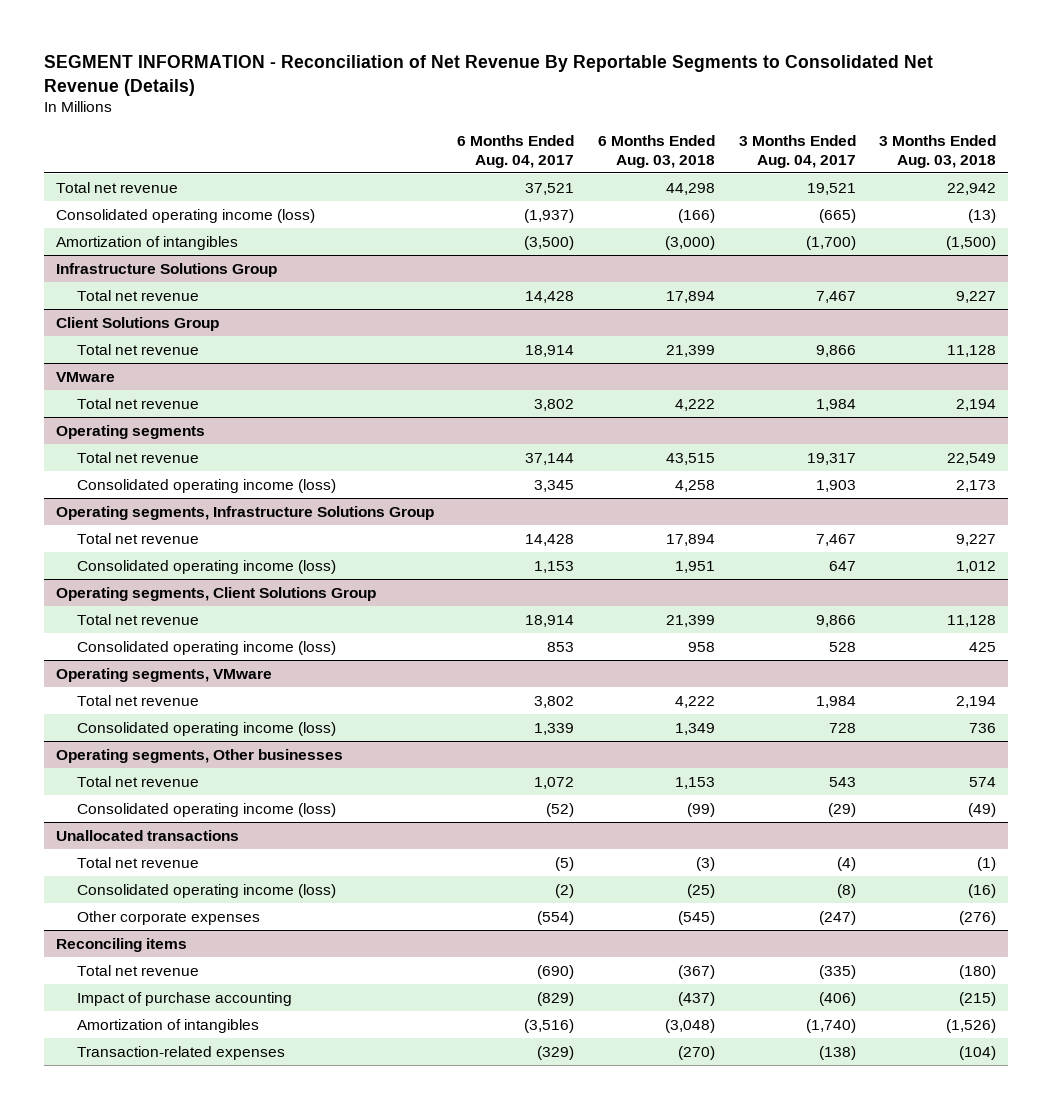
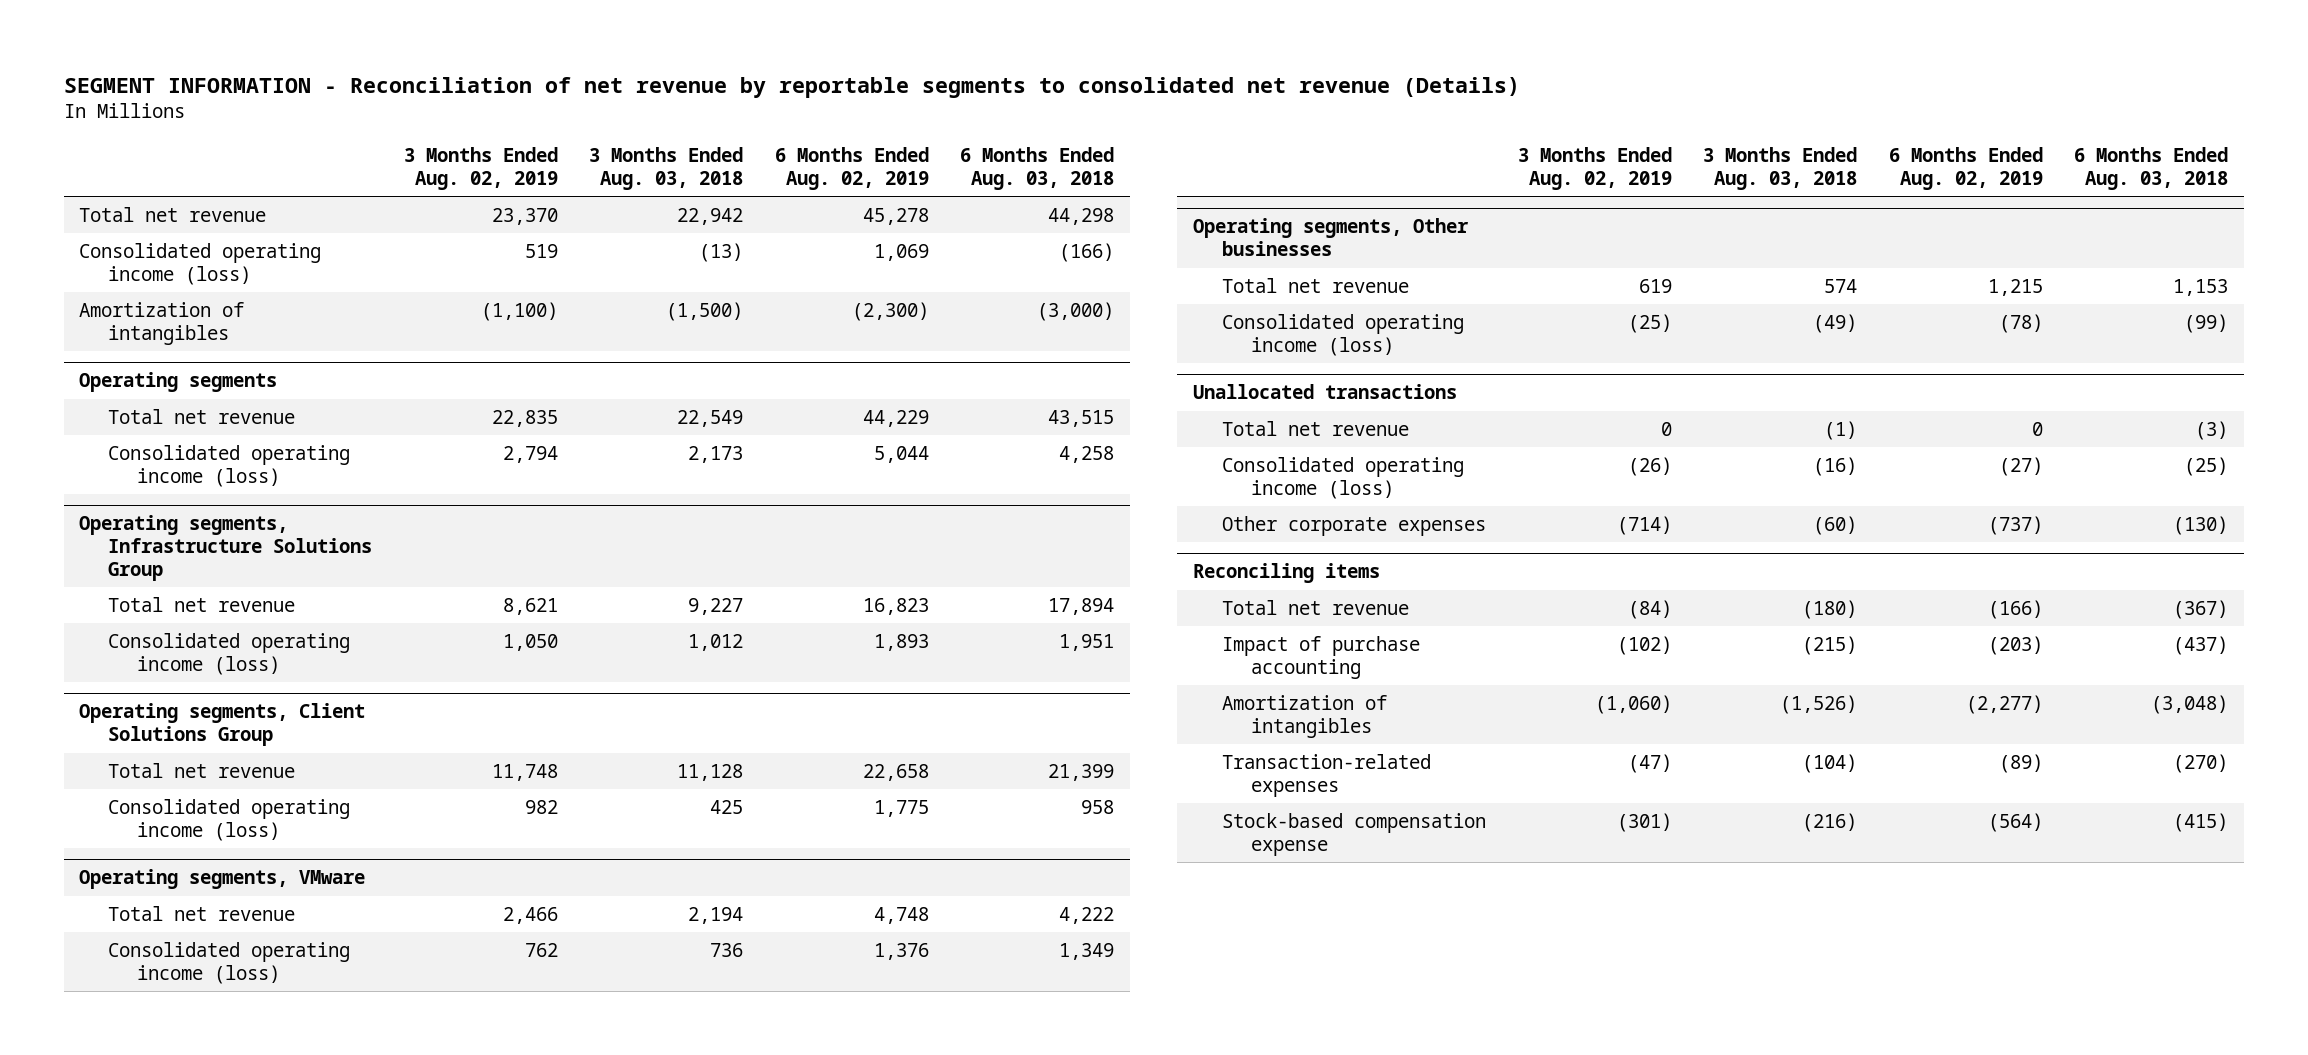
- SEGMENT INFORMATION - Reconciliation of Net Revenue By Reportable Segments to Consolidated Net Revenue (Details)
+ SEGMENT INFORMATION - Reconciliation of net revenue by reportable segments to consolidated net revenue (Details)
- | 6 Months Ended Aug. 04, 2017 | 6 Months Ended Aug. 03, 2018 | 3 Months Ended Aug. 04, 2017 | 3 Months Ended Aug. 03, 2018
+ | 3 Months Ended Aug. 02, 2019 | 3 Months Ended Aug. 03, 2018 | 6 Months Ended Aug. 02, 2019 | 6 Months Ended Aug. 03, 2018
- Infrastructure Solutions Group
- Total net revenue | 14,428 | 17,894 | 7,467 | 9,227
- Client Solutions Group
- Total net revenue | 18,914 | 21,399 | 9,866 | 11,128
- VMware
- Total net revenue | 3,802 | 4,222 | 1,984 | 2,194
@ Unallocated transactions
- Other corporate expenses | (554) | (545) | (247) | (276)
+ Other corporate expenses | (714) | (60) | (737) | (130)
@ Reconciling items
+ Stock-based compensation expense | (301) | (216) | (564) | (415)

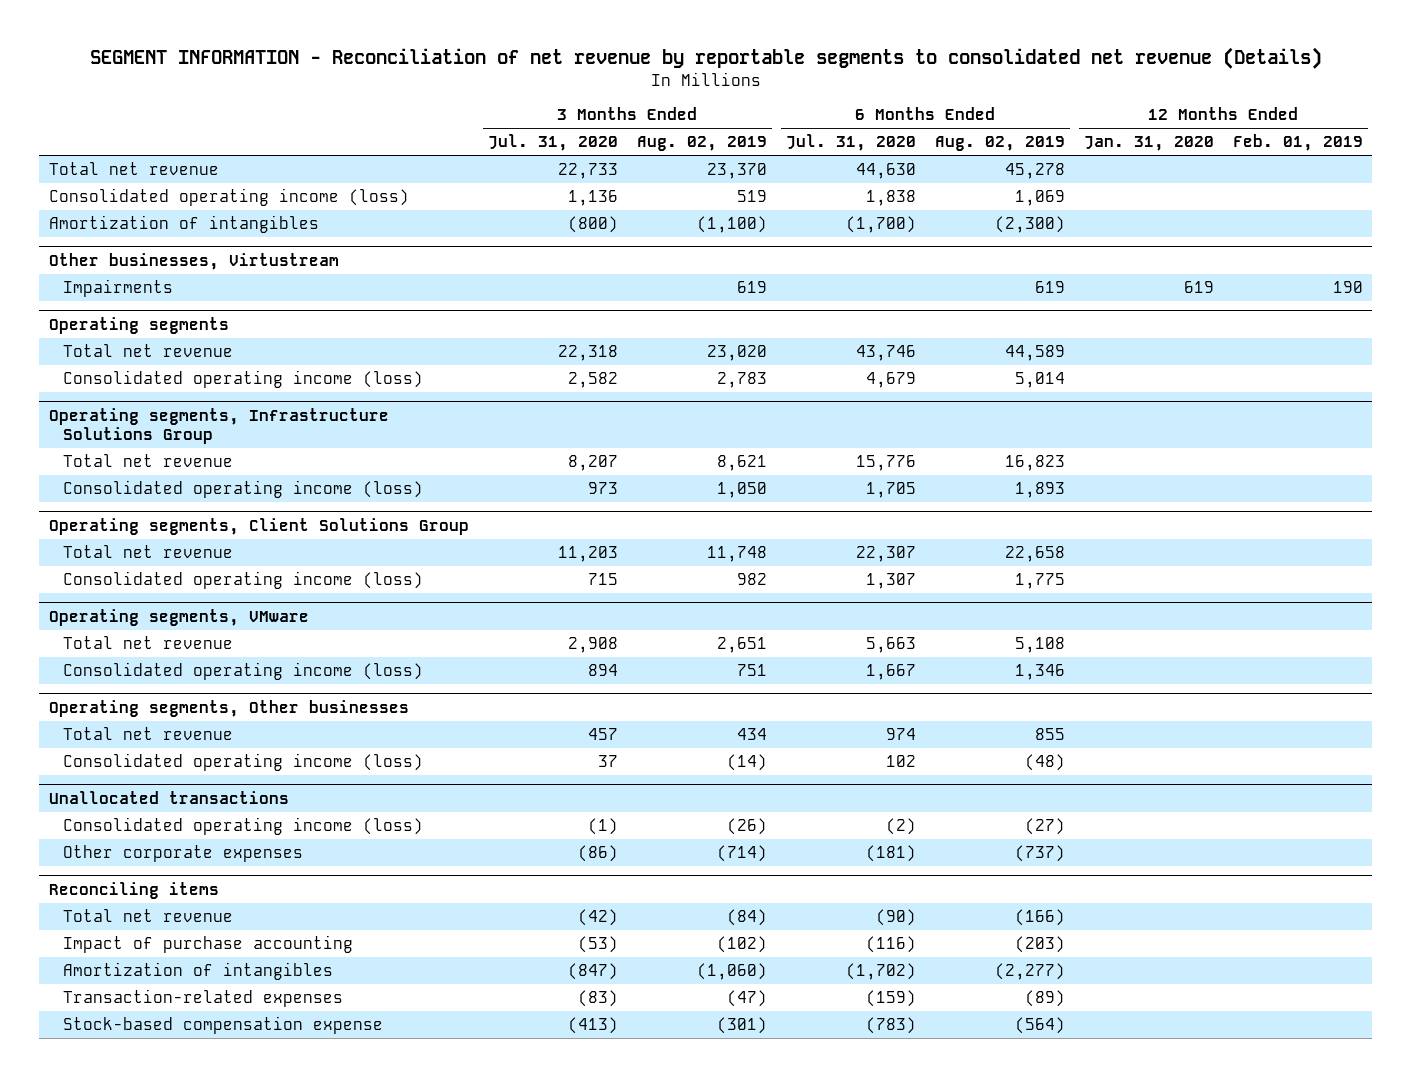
- | 3 Months Ended Aug. 02, 2019 | 3 Months Ended Aug. 03, 2018 | 6 Months Ended Aug. 02, 2019 | 6 Months Ended Aug. 03, 2018
+ | 3 Months Ended Jul. 31, 2020 | 3 Months Ended Aug. 02, 2019 | 6 Months Ended Jul. 31, 2020 | 6 Months Ended Aug. 02, 2019 | 12 Months Ended Jan. 31, 2020 | 12 Months Ended Feb. 01, 2019
+ Other businesses, Virtustream
+ Impairments | | 619 | | 619 | 619 | 190
@ Operating segments
- Total net revenue | 22,835 | 22,549 | 44,229 | 43,515
- Consolidated operating income (loss) | 2,794 | 2,173 | 5,044 | 4,258
+ Total net revenue | 22,318 | 23,020 | 43,746 | 44,589 | |
+ Consolidated operating income (loss) | 2,582 | 2,783 | 4,679 | 5,014 | |
@ Operating segments, VMware
- Total net revenue | 2,466 | 2,194 | 4,748 | 4,222
- Consolidated operating income (loss) | 762 | 736 | 1,376 | 1,349
+ Total net revenue | 2,908 | 2,651 | 5,663 | 5,108 | |
+ Consolidated operating income (loss) | 894 | 751 | 1,667 | 1,346 | |
@ Operating segments, Other businesses
- Total net revenue | 619 | 574 | 1,215 | 1,153
- Consolidated operating income (loss) | (25) | (49) | (78) | (99)
+ Total net revenue | 457 | 434 | 974 | 855 | |
+ Consolidated operating income (loss) | 37 | (14) | 102 | (48) | |
@ Unallocated transactions
- Total net revenue | 0 | (1) | 0 | (3)

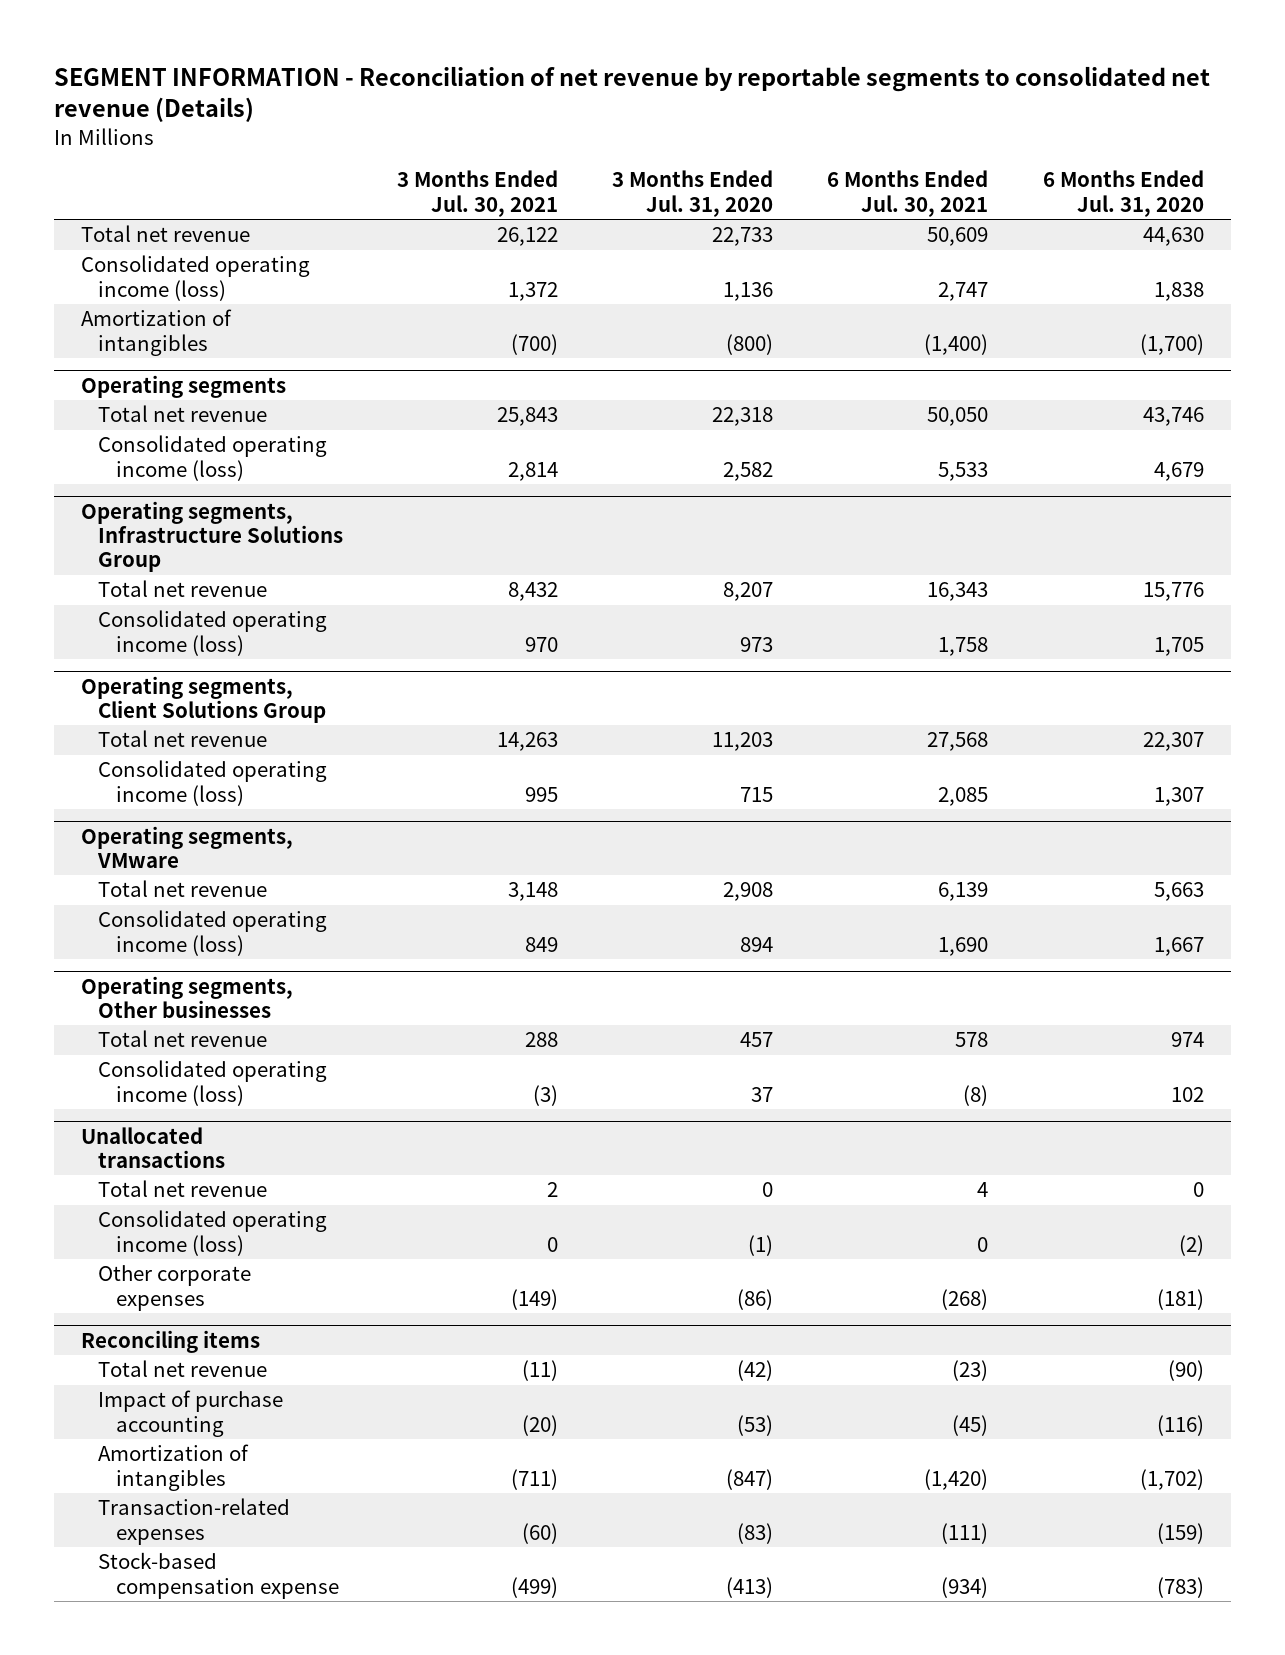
- | 3 Months Ended Jul. 31, 2020 | 3 Months Ended Aug. 02, 2019 | 6 Months Ended Jul. 31, 2020 | 6 Months Ended Aug. 02, 2019 | 12 Months Ended Jan. 31, 2020 | 12 Months Ended Feb. 01, 2019
+ | 3 Months Ended Jul. 30, 2021 | 3 Months Ended Jul. 31, 2020 | 6 Months Ended Jul. 30, 2021 | 6 Months Ended Jul. 31, 2020
- Other businesses, Virtustream
- Impairments | | 619 | | 619 | 619 | 190
@ Unallocated transactions
+ Total net revenue | 2 | 0 | 4 | 0

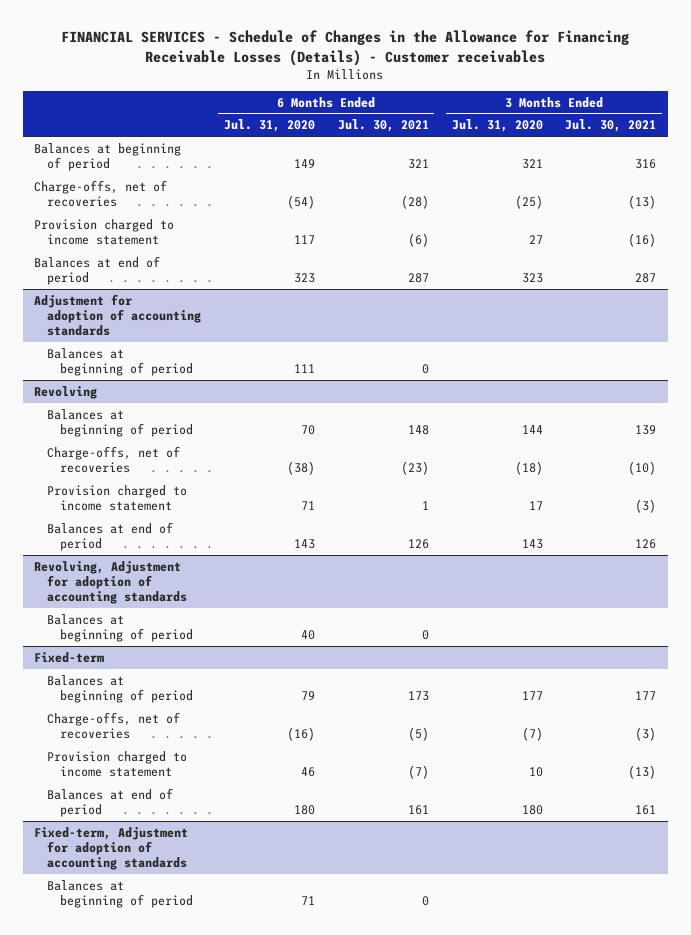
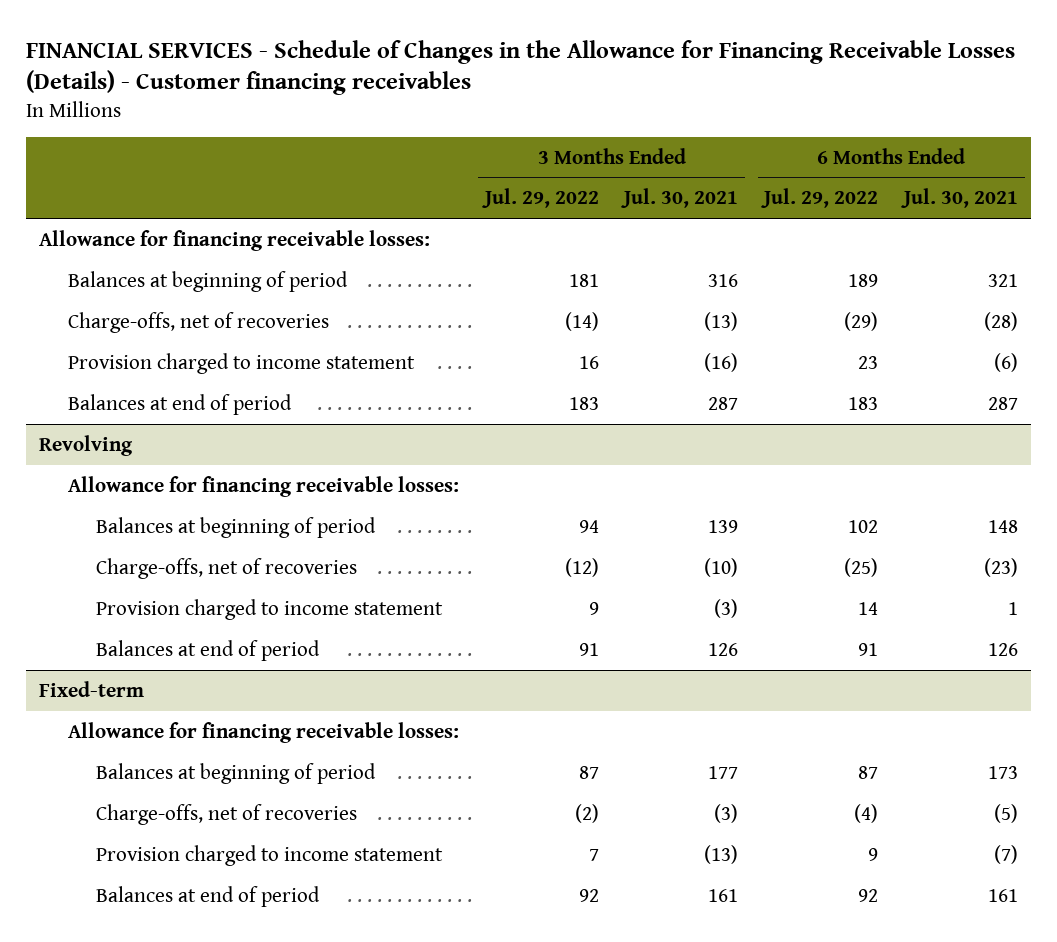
- FINANCIAL SERVICES - Schedule of Changes in the Allowance for Financing Receivable Losses (Details) - Customer receivables
+ FINANCIAL SERVICES - Schedule of Changes in the Allowance for Financing Receivable Losses (Details) - Customer financing receivables
- | 6 Months Ended Jul. 31, 2020 | 6 Months Ended Jul. 30, 2021 | 3 Months Ended Jul. 31, 2020 | 3 Months Ended Jul. 30, 2021
+ | 3 Months Ended Jul. 29, 2022 | 3 Months Ended Jul. 30, 2021 | 6 Months Ended Jul. 29, 2022 | 6 Months Ended Jul. 30, 2021
+ Allowance for financing receivable losses:
- Adjustment for adoption of accounting standards
- Balances at beginning of period | 111 | 0 | |
@ Revolving
+ Allowance for financing receivable losses:
- Revolving, Adjustment for adoption of accounting standards
- Balances at beginning of period | 40 | 0 | |
@ Fixed-term
+ Allowance for financing receivable losses:
- Fixed-term, Adjustment for adoption of accounting standards
- Balances at beginning of period | 71 | 0 | |

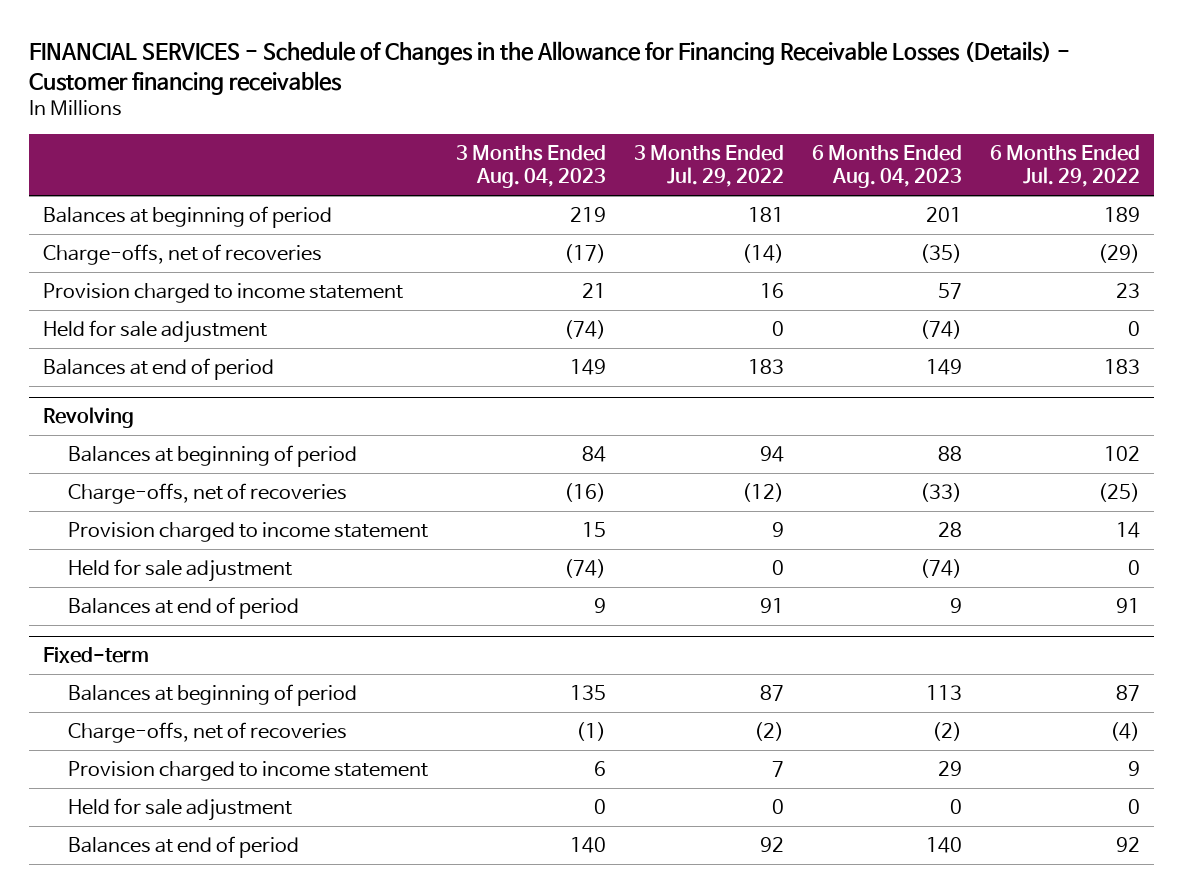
- | 3 Months Ended Jul. 29, 2022 | 3 Months Ended Jul. 30, 2021 | 6 Months Ended Jul. 29, 2022 | 6 Months Ended Jul. 30, 2021
+ | 3 Months Ended Aug. 04, 2023 | 3 Months Ended Jul. 29, 2022 | 6 Months Ended Aug. 04, 2023 | 6 Months Ended Jul. 29, 2022
- Allowance for financing receivable losses:
+ Held for sale adjustment | (74) | 0 | (74) | 0
@ Revolving
- Allowance for financing receivable losses:
+ Held for sale adjustment | (74) | 0 | (74) | 0
@ Fixed-term
- Allowance for financing receivable losses:
+ Held for sale adjustment | 0 | 0 | 0 | 0

